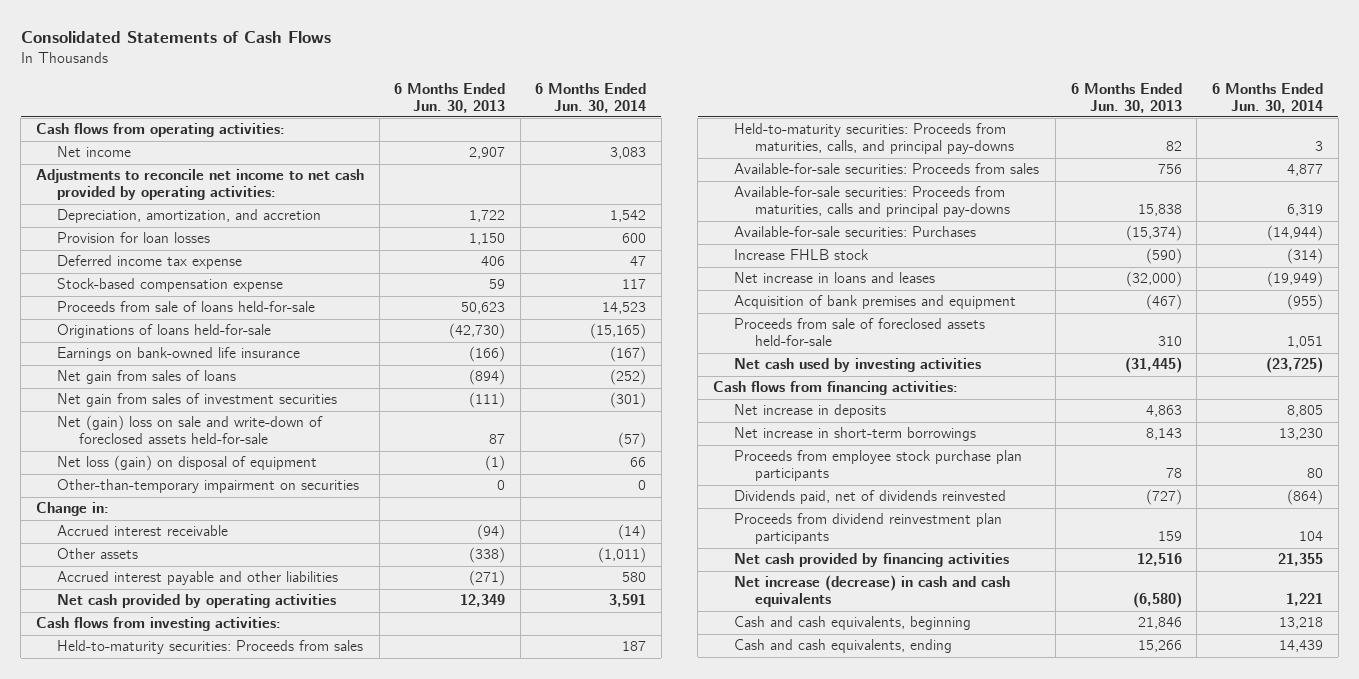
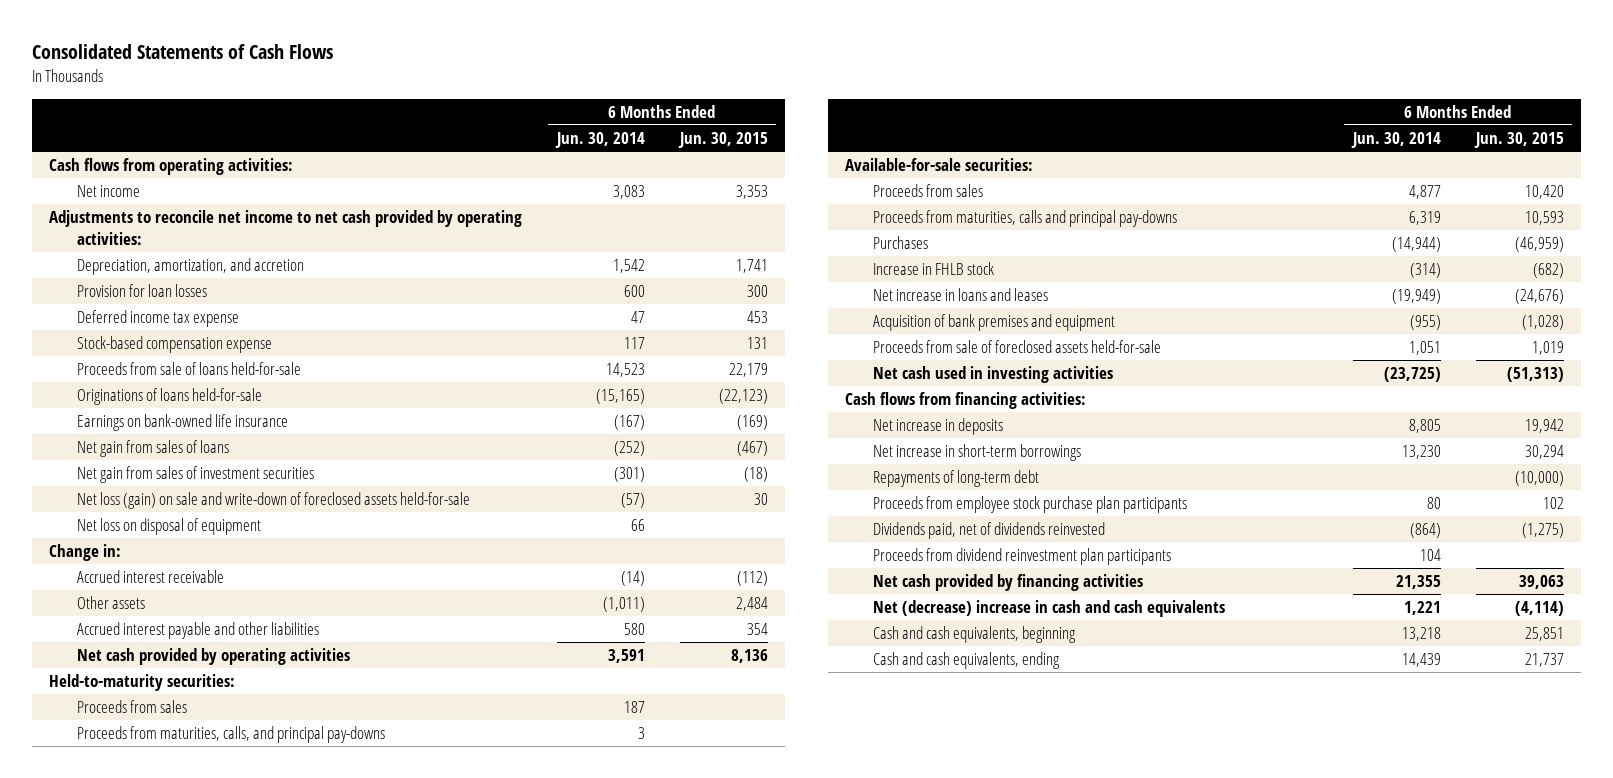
- | 6 Months Ended Jun. 30, 2013 | 6 Months Ended Jun. 30, 2014
+ | 6 Months Ended Jun. 30, 2014 | 6 Months Ended Jun. 30, 2015
- Net (gain) loss on sale and write-down of foreclosed assets held-for-sale | 87 | (57)
- Net loss (gain) on disposal of equipment | (1) | 66
- Other-than-temporary impairment on securities | 0 | 0
+ Net loss (gain) on sale and write-down of foreclosed assets held-for-sale | (57) | 30
+ Net loss on disposal of equipment | 66 |
- Cash flows from investing activities:
- Held-to-maturity securities: Proceeds from sales | | 187
- Held-to-maturity securities: Proceeds from maturities, calls, and principal pay-downs | 82 | 3
- Available-for-sale securities: Proceeds from sales | 756 | 4,877
- Available-for-sale securities: Proceeds from maturities, calls and principal pay-downs | 15,838 | 6,319
- Available-for-sale securities: Purchases | (15,374) | (14,944)
- Increase FHLB stock | (590) | (314)
+ Held-to-maturity securities:
+ Proceeds from sales | 187 |
+ Proceeds from maturities, calls, and principal pay-downs | 3 |
+ Available-for-sale securities:
+ Proceeds from sales | 4,877 | 10,420
+ Proceeds from maturities, calls and principal pay-downs | 6,319 | 10,593
+ Purchases | (14,944) | (46,959)
+ Increase in FHLB stock | (314) | (682)
- Net cash used by investing activities | (31,445) | (23,725)
+ Net cash used in investing activities | (23,725) | (51,313)
+ Repayments of long-term debt | | (10,000)
- Net increase (decrease) in cash and cash equivalents | (6,580) | 1,221
+ Net (decrease) increase in cash and cash equivalents | 1,221 | (4,114)

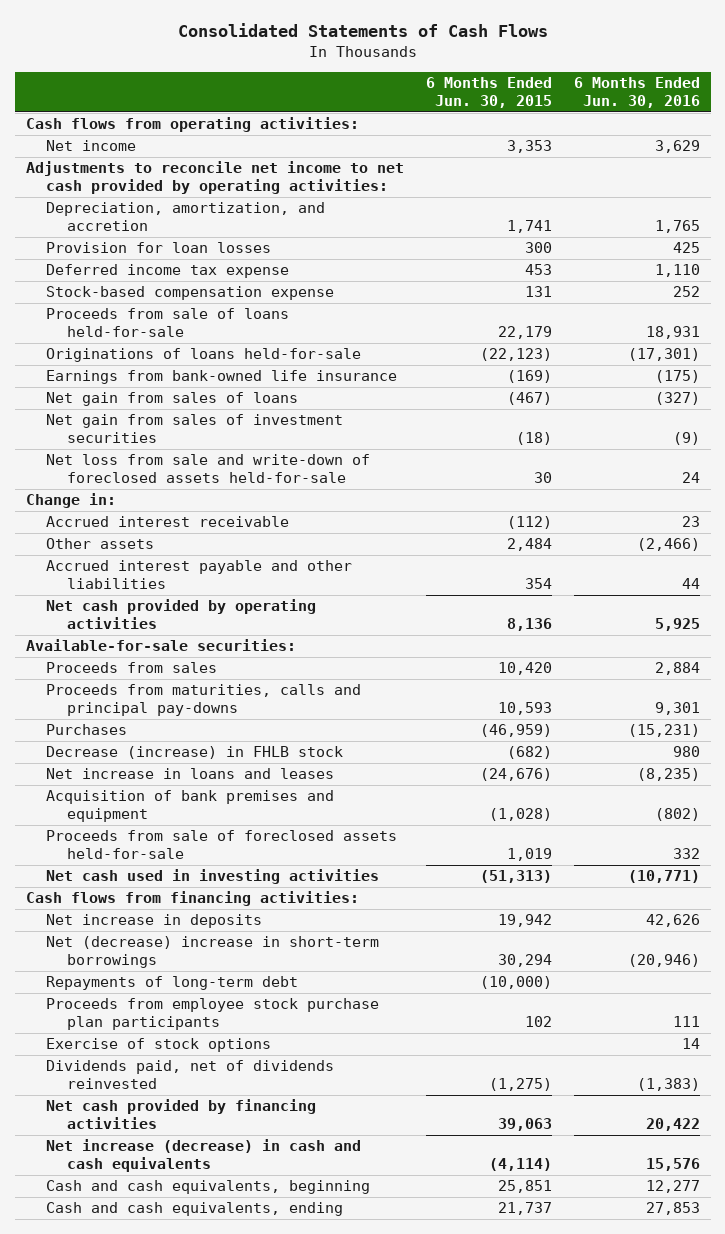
- | 6 Months Ended Jun. 30, 2014 | 6 Months Ended Jun. 30, 2015
+ | 6 Months Ended Jun. 30, 2015 | 6 Months Ended Jun. 30, 2016
- Earnings on bank-owned life insurance | (167) | (169)
+ Earnings from bank-owned life insurance | (169) | (175)
- Net loss (gain) on sale and write-down of foreclosed assets held-for-sale | (57) | 30
- Net loss on disposal of equipment | 66 |
+ Net loss from sale and write-down of foreclosed assets held-for-sale | 30 | 24
- Held-to-maturity securities:
- Proceeds from sales | 187 |
- Proceeds from maturities, calls, and principal pay-downs | 3 |
- Increase in FHLB stock | (314) | (682)
+ Decrease (increase) in FHLB stock | (682) | 980
- Net increase in short-term borrowings | 13,230 | 30,294
+ Net (decrease) increase in short-term borrowings | 30,294 | (20,946)
+ Exercise of stock options | | 14
- Proceeds from dividend reinvestment plan participants | 104 |
- Net (decrease) increase in cash and cash equivalents | 1,221 | (4,114)
+ Net increase (decrease) in cash and cash equivalents | (4,114) | 15,576

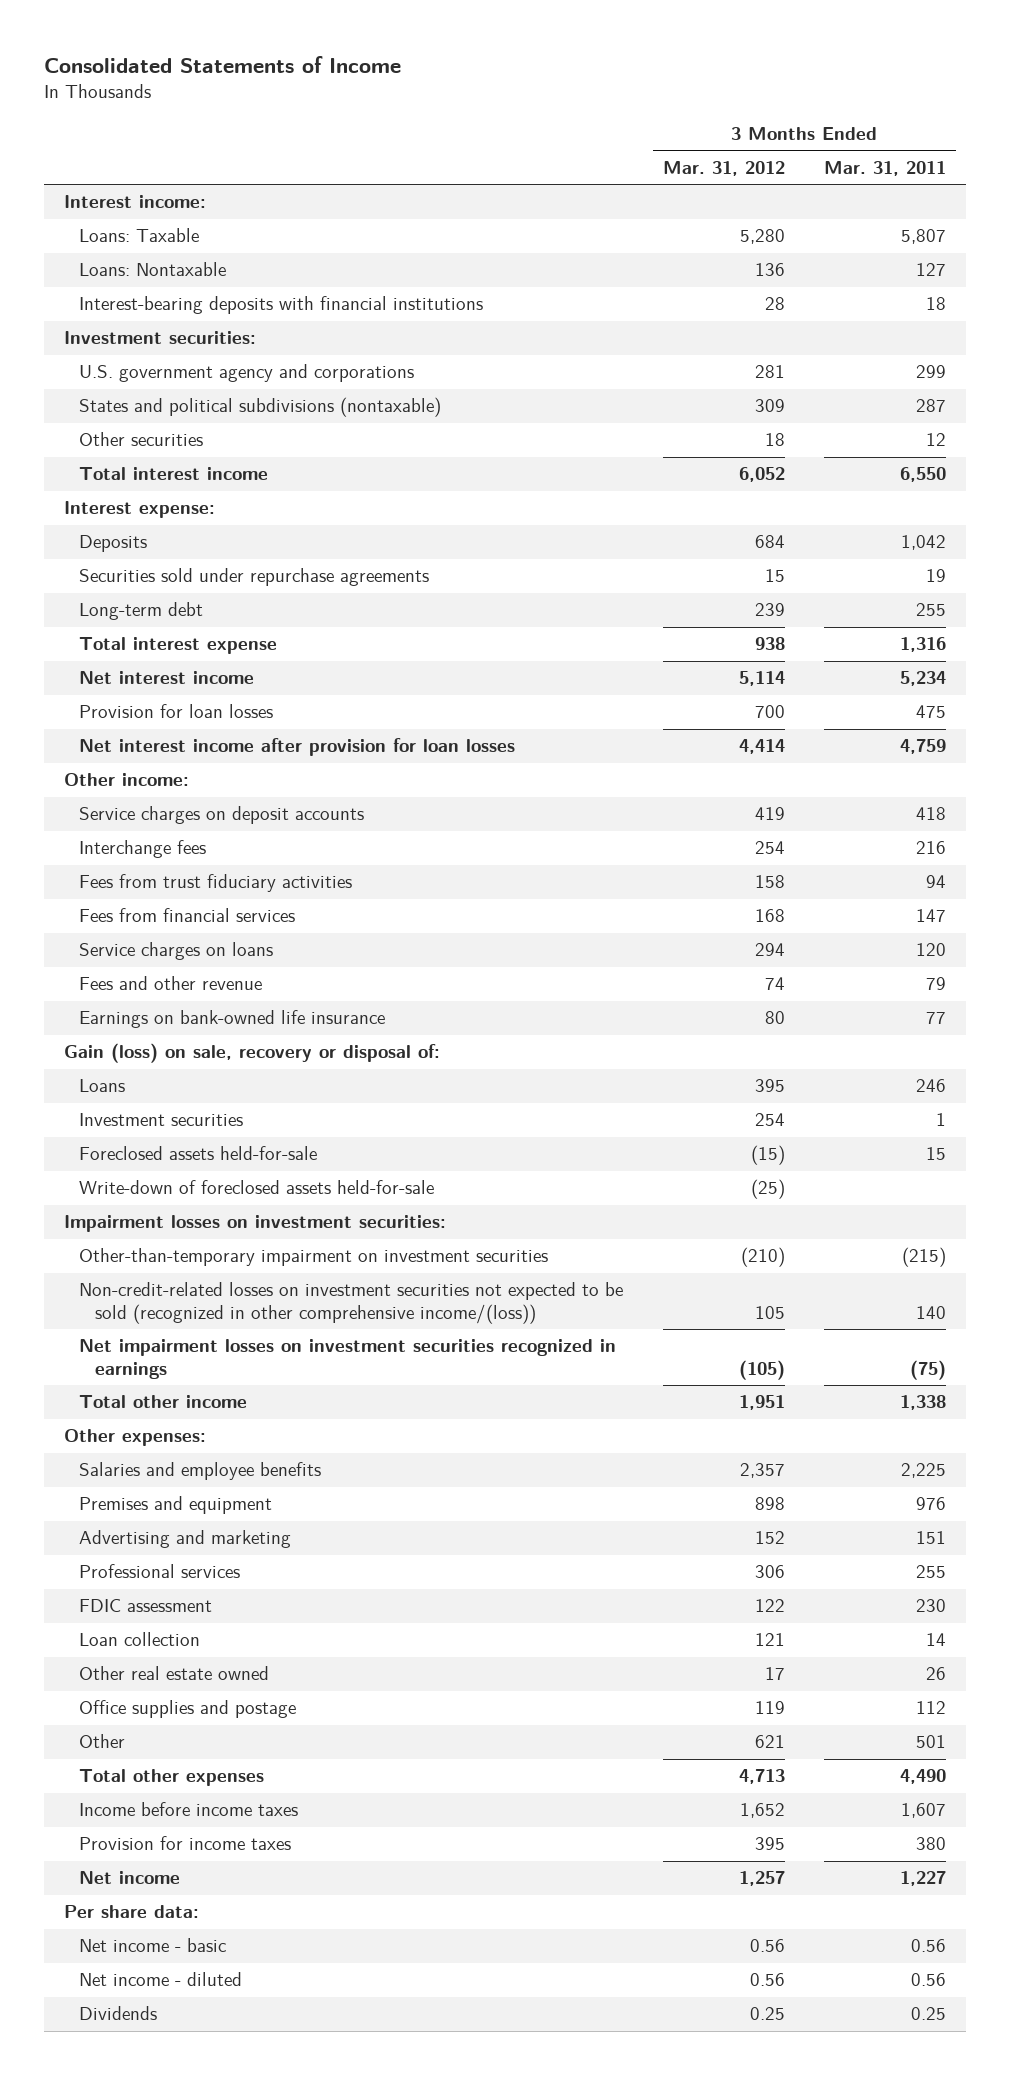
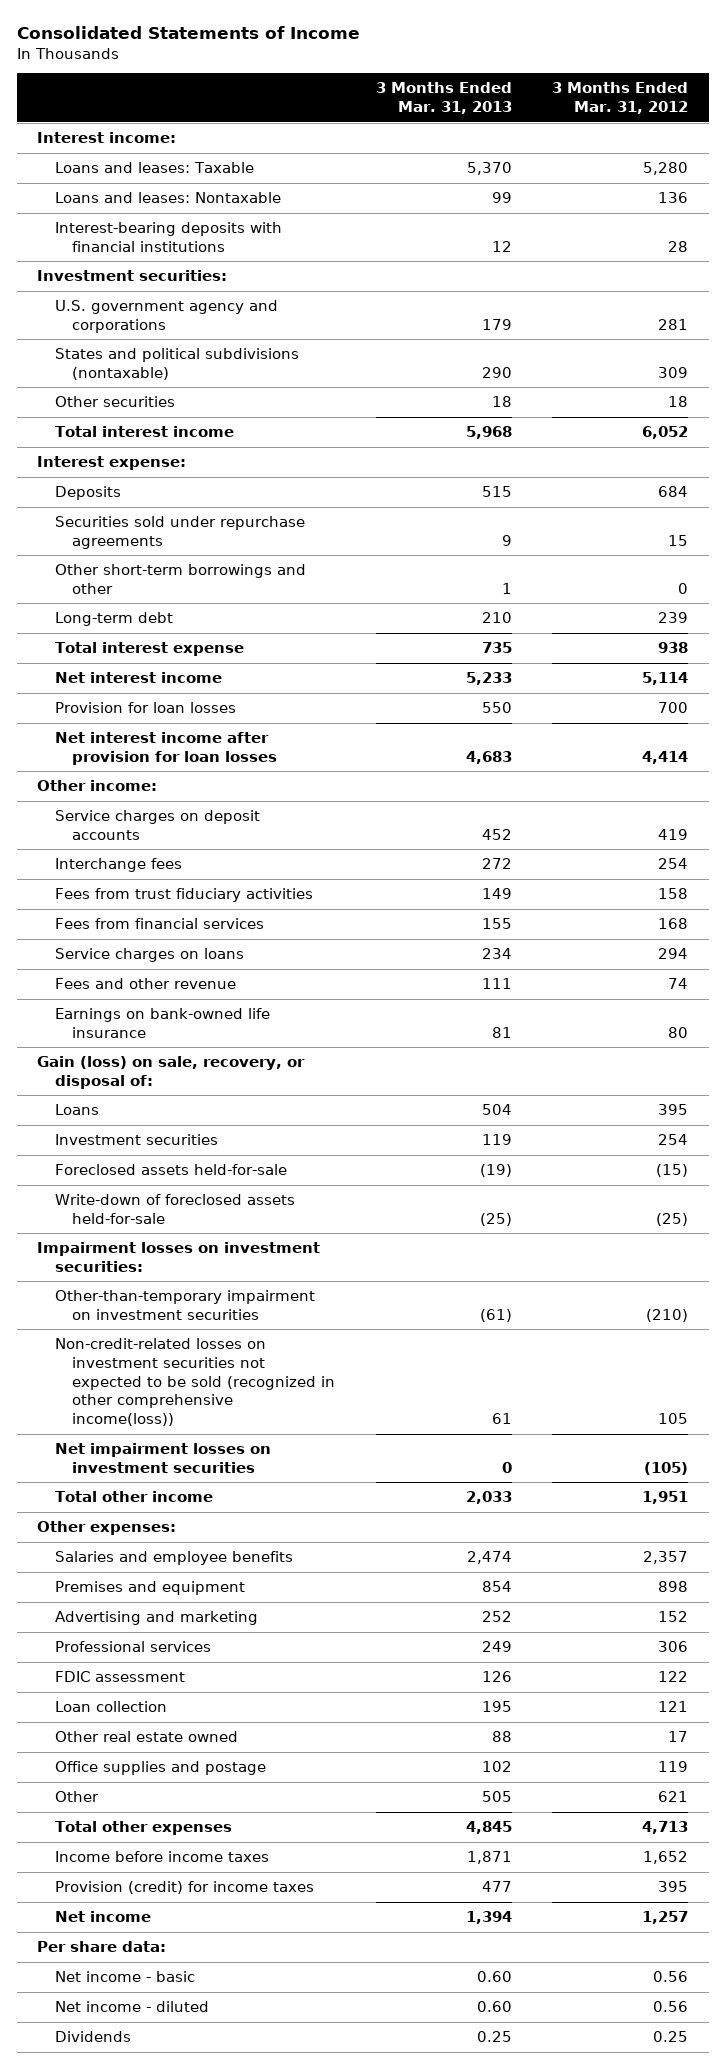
- | 3 Months Ended Mar. 31, 2012 | 3 Months Ended Mar. 31, 2011
+ | 3 Months Ended Mar. 31, 2013 | 3 Months Ended Mar. 31, 2012
- Loans: Taxable | 5,280 | 5,807
- Loans: Nontaxable | 136 | 127
+ Loans and leases: Taxable | 5,370 | 5,280
+ Loans and leases: Nontaxable | 99 | 136
+ Other short-term borrowings and other | 1 | 0
- Gain (loss) on sale, recovery or disposal of:
+ Gain (loss) on sale, recovery, or disposal of:
- Non-credit-related losses on investment securities not expected to be sold (recognized in other comprehensive income/(loss)) | 105 | 140
- Net impairment losses on investment securities recognized in earnings | (105) | (75)
+ Non-credit-related losses on investment securities not expected to be sold (recognized in other comprehensive income(loss)) | 61 | 105
+ Net impairment losses on investment securities | 0 | (105)
- Provision for income taxes | 395 | 380
+ Provision (credit) for income taxes | 477 | 395

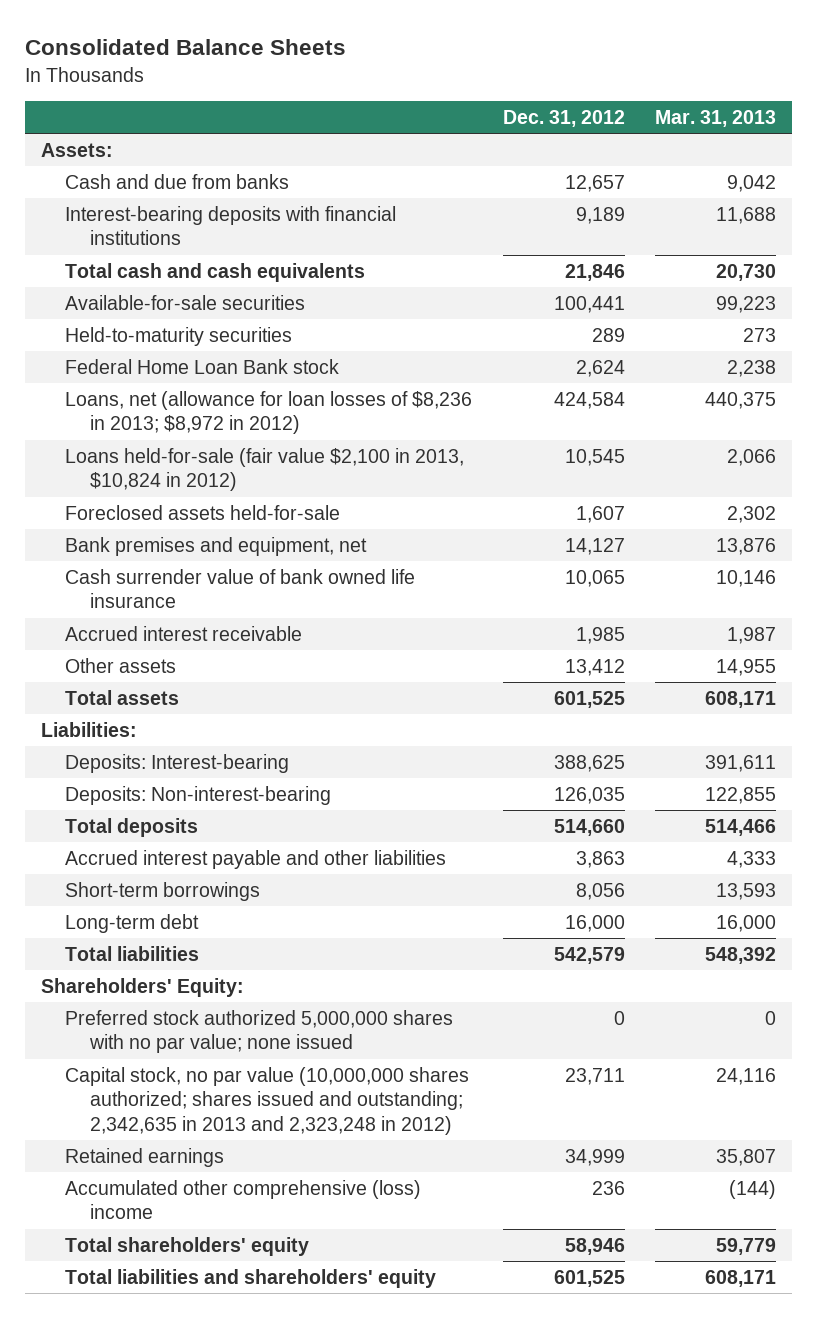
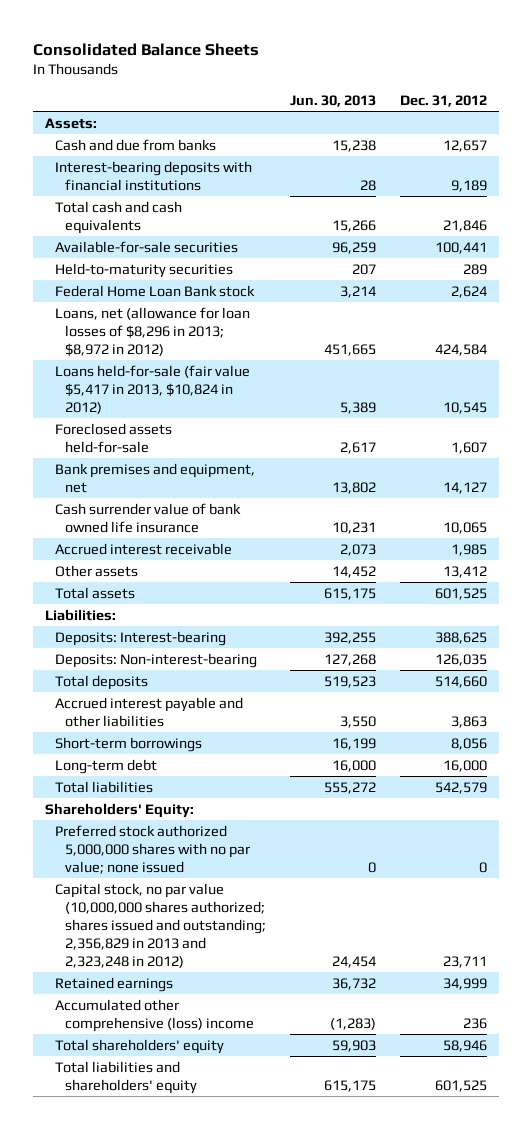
- | Dec. 31, 2012 | Mar. 31, 2013
+ | Jun. 30, 2013 | Dec. 31, 2012
- Loans, net (allowance for loan losses of $8,236 in 2013; $8,972 in 2012) | 424,584 | 440,375
- Loans held-for-sale (fair value $2,100 in 2013, $10,824 in 2012) | 10,545 | 2,066
+ Loans, net (allowance for loan losses of $8,296 in 2013; $8,972 in 2012) | 451,665 | 424,584
+ Loans held-for-sale (fair value $5,417 in 2013, $10,824 in 2012) | 5,389 | 10,545
- Capital stock, no par value (10,000,000 shares authorized; shares issued and outstanding; 2,342,635 in 2013 and 2,323,248 in 2012) | 23,711 | 24,116
+ Capital stock, no par value (10,000,000 shares authorized; shares issued and outstanding; 2,356,829 in 2013 and 2,323,248 in 2012) | 24,454 | 23,711

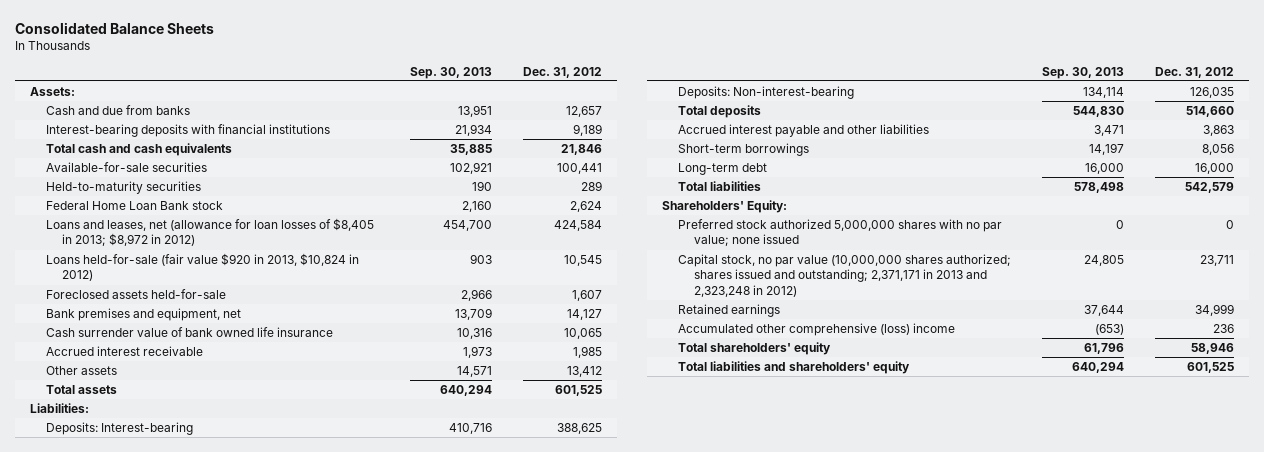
- | Jun. 30, 2013 | Dec. 31, 2012
+ | Sep. 30, 2013 | Dec. 31, 2012
- Loans, net (allowance for loan losses of $8,296 in 2013; $8,972 in 2012) | 451,665 | 424,584
- Loans held-for-sale (fair value $5,417 in 2013, $10,824 in 2012) | 5,389 | 10,545
+ Loans and leases, net (allowance for loan losses of $8,405 in 2013; $8,972 in 2012) | 454,700 | 424,584
+ Loans held-for-sale (fair value $920 in 2013, $10,824 in 2012) | 903 | 10,545
- Capital stock, no par value (10,000,000 shares authorized; shares issued and outstanding; 2,356,829 in 2013 and 2,323,248 in 2012) | 24,454 | 23,711
+ Capital stock, no par value (10,000,000 shares authorized; shares issued and outstanding; 2,371,171 in 2013 and 2,323,248 in 2012) | 24,805 | 23,711

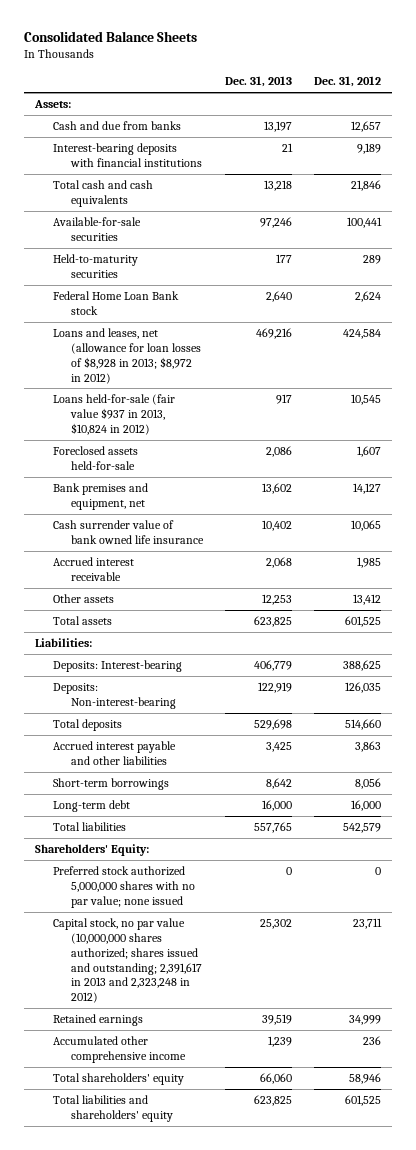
- | Sep. 30, 2013 | Dec. 31, 2012
+ | Dec. 31, 2013 | Dec. 31, 2012
- Loans and leases, net (allowance for loan losses of $8,405 in 2013; $8,972 in 2012) | 454,700 | 424,584
- Loans held-for-sale (fair value $920 in 2013, $10,824 in 2012) | 903 | 10,545
+ Loans and leases, net (allowance for loan losses of $8,928 in 2013; $8,972 in 2012) | 469,216 | 424,584
+ Loans held-for-sale (fair value $937 in 2013, $10,824 in 2012) | 917 | 10,545
- Capital stock, no par value (10,000,000 shares authorized; shares issued and outstanding; 2,371,171 in 2013 and 2,323,248 in 2012) | 24,805 | 23,711
+ Capital stock, no par value (10,000,000 shares authorized; shares issued and outstanding; 2,391,617 in 2013 and 2,323,248 in 2012) | 25,302 | 23,711
- Accumulated other comprehensive (loss) income | (653) | 236
+ Accumulated other comprehensive income | 1,239 | 236

